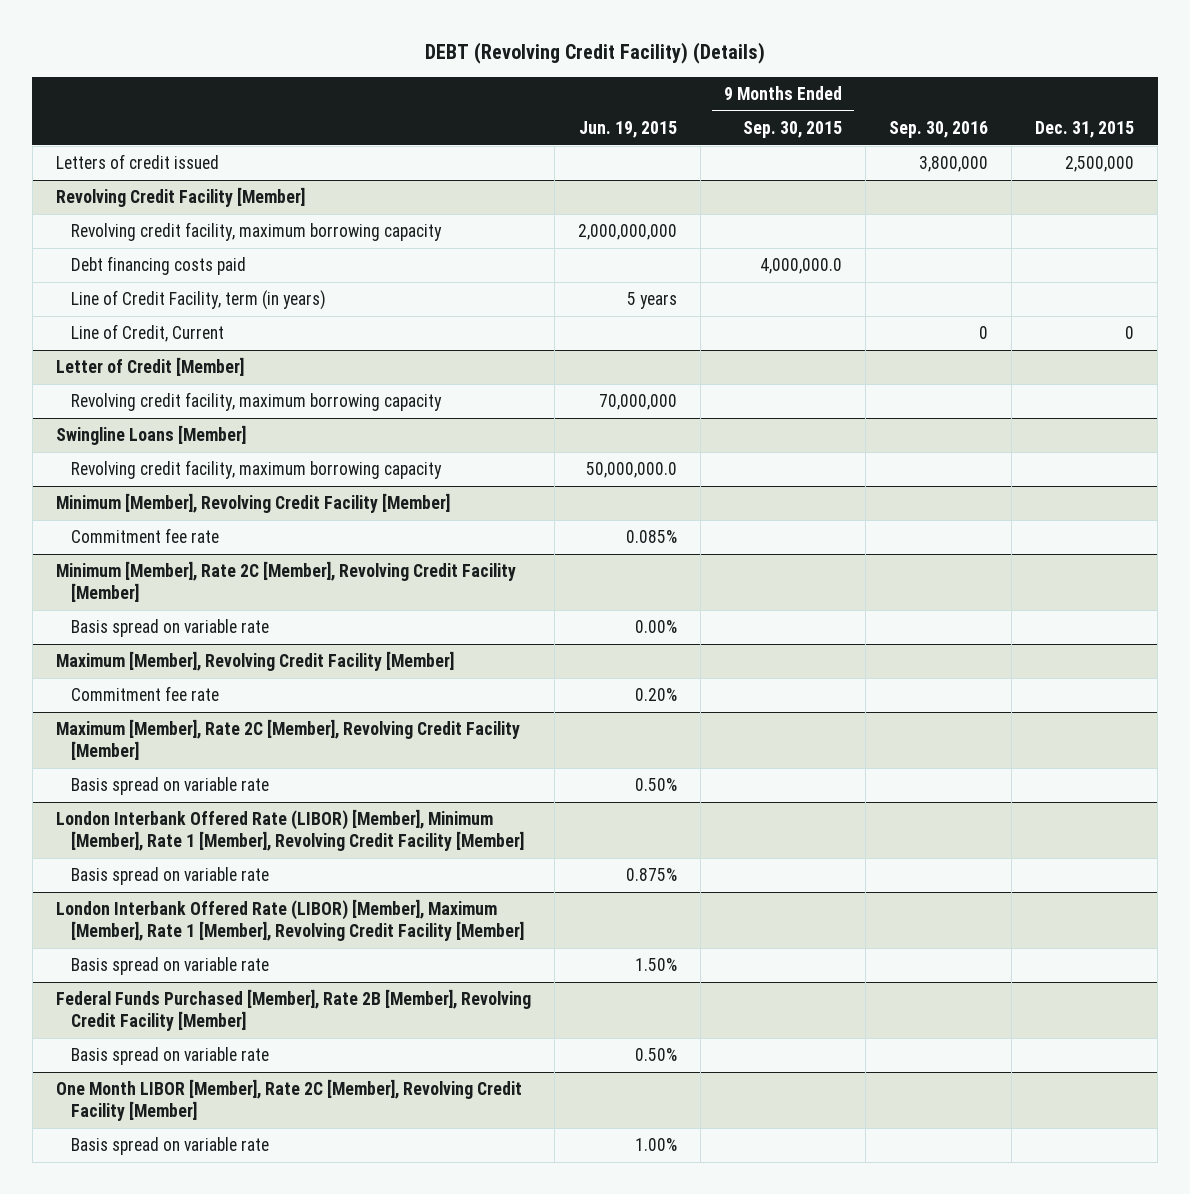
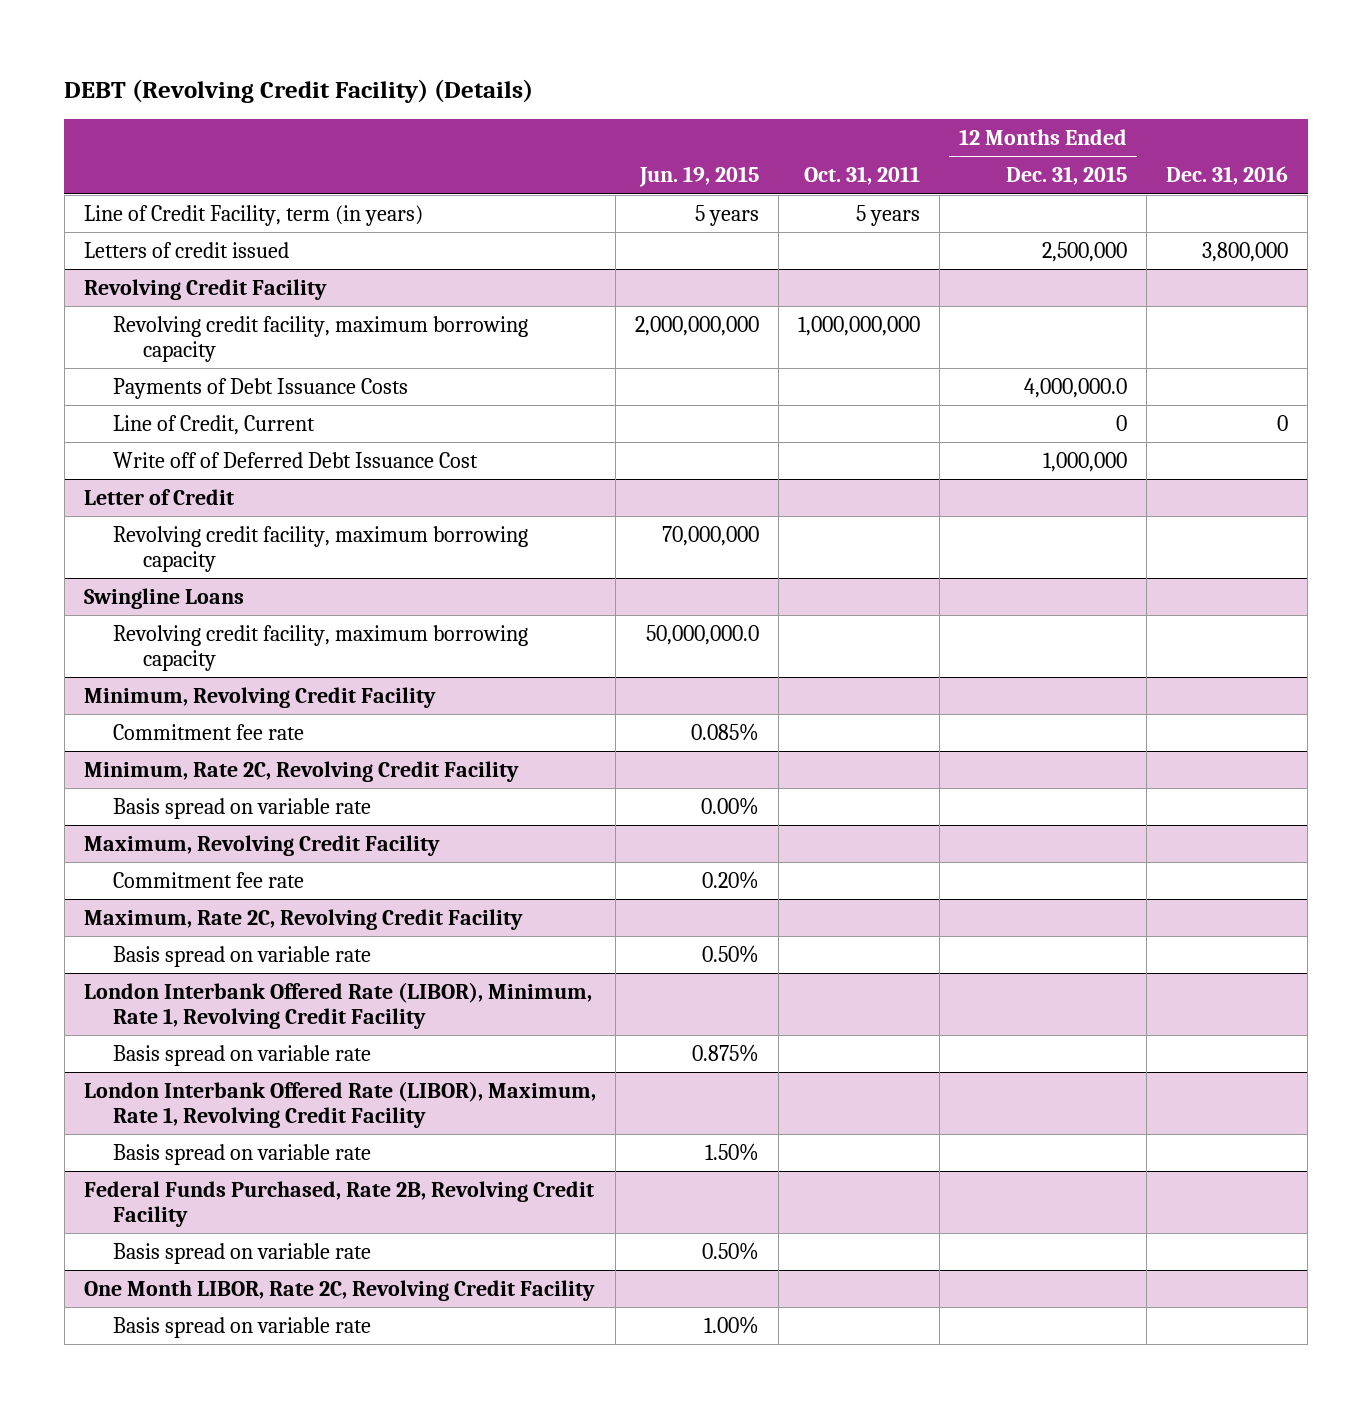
- | Jun. 19, 2015 | 9 Months Ended Sep. 30, 2015 | Sep. 30, 2016 | Dec. 31, 2015
+ | Jun. 19, 2015 | Oct. 31, 2011 | 12 Months Ended Dec. 31, 2015 | Dec. 31, 2016
+ Line of Credit Facility, term (in years) | 5 years | 5 years | |
- Revolving Credit Facility [Member]
+ Revolving Credit Facility
- Debt financing costs paid | | 4,000,000.0 | |
- Line of Credit Facility, term (in years) | 5 years | | |
+ Payments of Debt Issuance Costs | | | 4,000,000.0 |
- Letter of Credit [Member]
+ Write off of Deferred Debt Issuance Cost | | | 1,000,000 |
+ Letter of Credit
- Swingline Loans [Member]
+ Swingline Loans
- Minimum [Member], Revolving Credit Facility [Member]
+ Minimum, Revolving Credit Facility
- Minimum [Member], Rate 2C [Member], Revolving Credit Facility [Member]
+ Minimum, Rate 2C, Revolving Credit Facility
- Maximum [Member], Revolving Credit Facility [Member]
+ Maximum, Revolving Credit Facility
- Maximum [Member], Rate 2C [Member], Revolving Credit Facility [Member]
+ Maximum, Rate 2C, Revolving Credit Facility
- London Interbank Offered Rate (LIBOR) [Member], Minimum [Member], Rate 1 [Member], Revolving Credit Facility [Member]
+ London Interbank Offered Rate (LIBOR), Minimum, Rate 1, Revolving Credit Facility
- London Interbank Offered Rate (LIBOR) [Member], Maximum [Member], Rate 1 [Member], Revolving Credit Facility [Member]
+ London Interbank Offered Rate (LIBOR), Maximum, Rate 1, Revolving Credit Facility
- Federal Funds Purchased [Member], Rate 2B [Member], Revolving Credit Facility [Member]
+ Federal Funds Purchased, Rate 2B, Revolving Credit Facility
- One Month LIBOR [Member], Rate 2C [Member], Revolving Credit Facility [Member]
+ One Month LIBOR, Rate 2C, Revolving Credit Facility

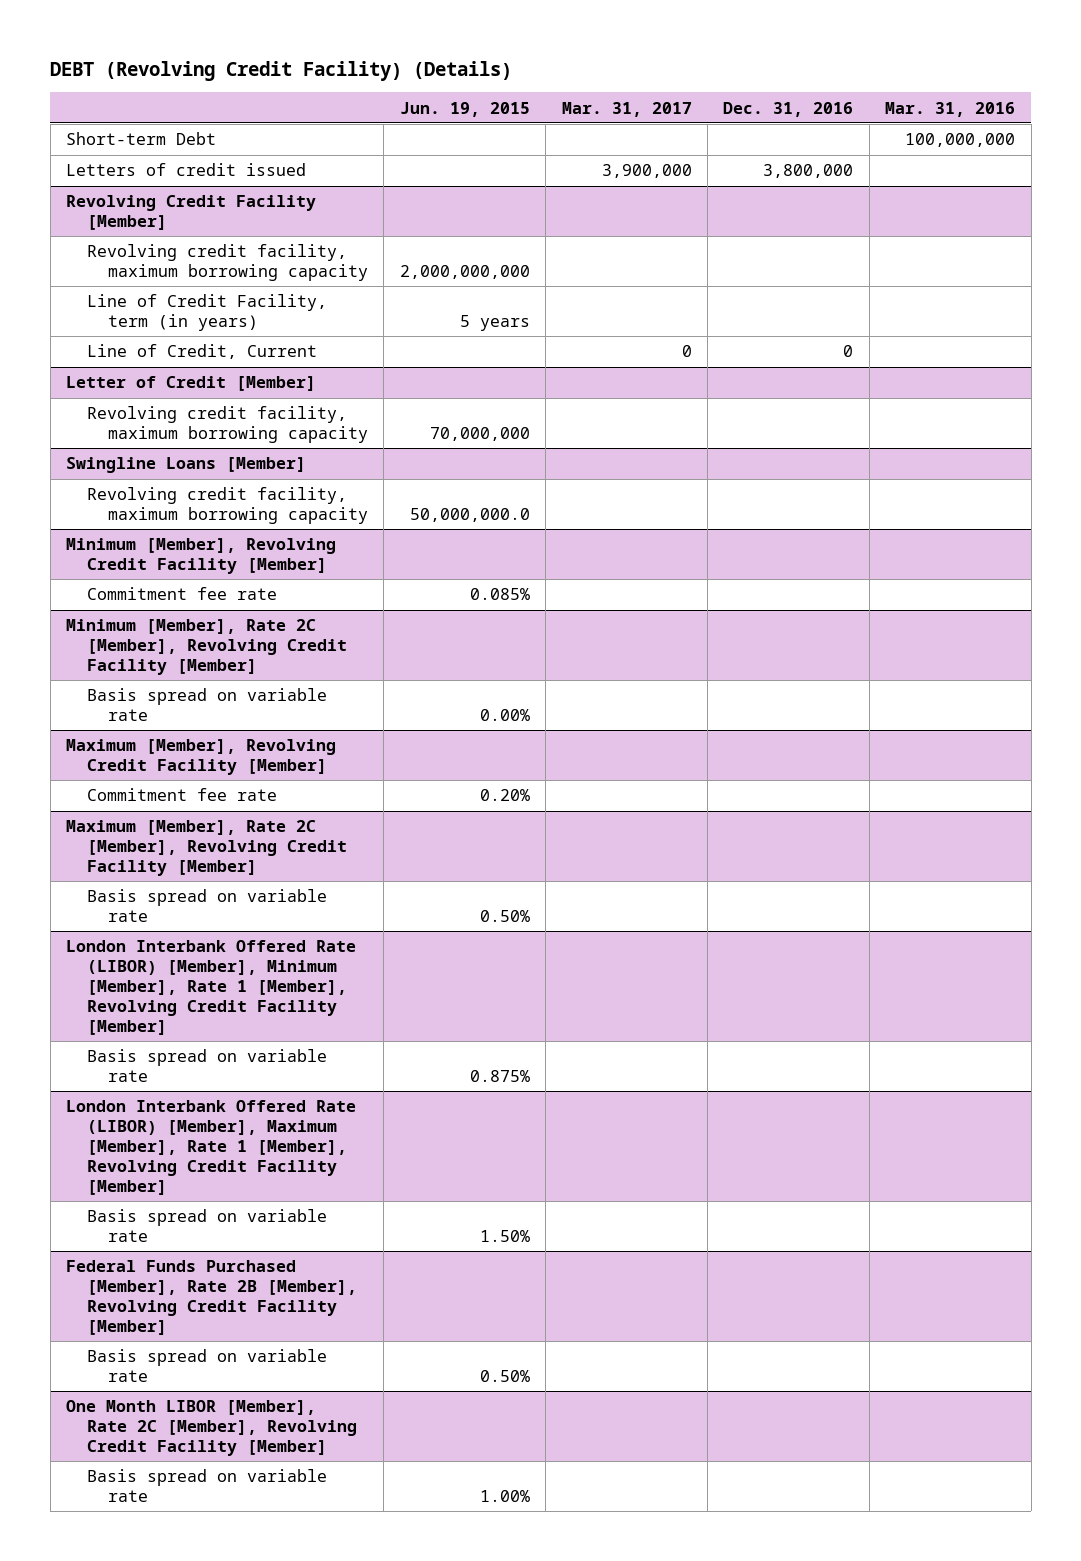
- | Jun. 19, 2015 | Oct. 31, 2011 | 12 Months Ended Dec. 31, 2015 | Dec. 31, 2016
+ | Jun. 19, 2015 | Mar. 31, 2017 | Dec. 31, 2016 | Mar. 31, 2016
- Line of Credit Facility, term (in years) | 5 years | 5 years | |
+ Short-term Debt | | | | 100,000,000
- Revolving Credit Facility
+ Revolving Credit Facility [Member]
- Payments of Debt Issuance Costs | | | 4,000,000.0 |
+ Line of Credit Facility, term (in years) | 5 years | | |
- Write off of Deferred Debt Issuance Cost | | | 1,000,000 |
- Letter of Credit
+ Letter of Credit [Member]
- Swingline Loans
+ Swingline Loans [Member]
- Minimum, Revolving Credit Facility
+ Minimum [Member], Revolving Credit Facility [Member]
- Minimum, Rate 2C, Revolving Credit Facility
+ Minimum [Member], Rate 2C [Member], Revolving Credit Facility [Member]
- Maximum, Revolving Credit Facility
+ Maximum [Member], Revolving Credit Facility [Member]
- Maximum, Rate 2C, Revolving Credit Facility
+ Maximum [Member], Rate 2C [Member], Revolving Credit Facility [Member]
- London Interbank Offered Rate (LIBOR), Minimum, Rate 1, Revolving Credit Facility
+ London Interbank Offered Rate (LIBOR) [Member], Minimum [Member], Rate 1 [Member], Revolving Credit Facility [Member]
- London Interbank Offered Rate (LIBOR), Maximum, Rate 1, Revolving Credit Facility
+ London Interbank Offered Rate (LIBOR) [Member], Maximum [Member], Rate 1 [Member], Revolving Credit Facility [Member]
- Federal Funds Purchased, Rate 2B, Revolving Credit Facility
+ Federal Funds Purchased [Member], Rate 2B [Member], Revolving Credit Facility [Member]
- One Month LIBOR, Rate 2C, Revolving Credit Facility
+ One Month LIBOR [Member], Rate 2C [Member], Revolving Credit Facility [Member]

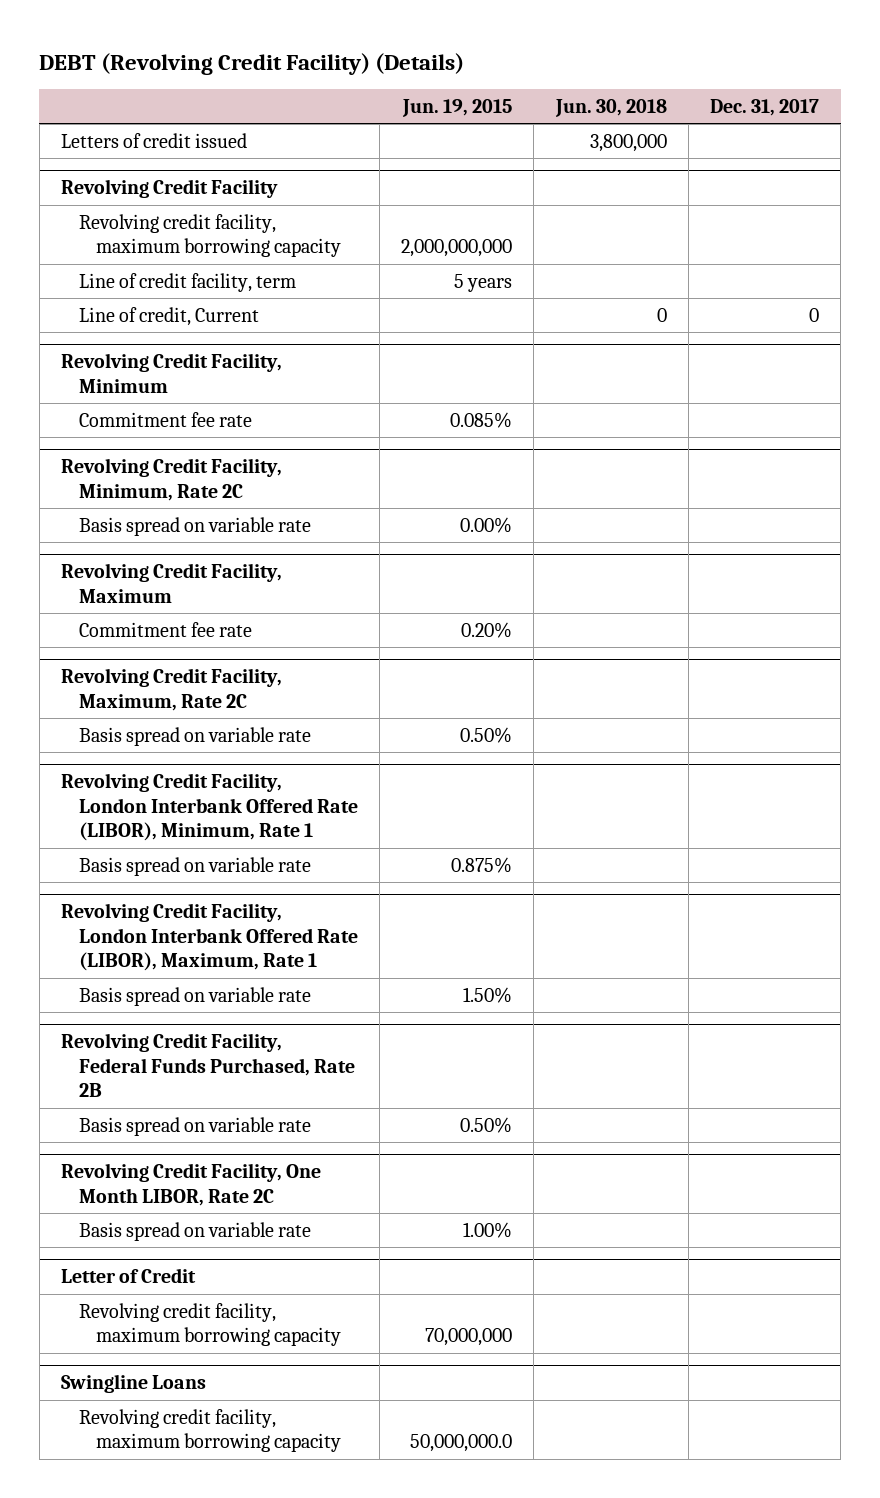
- | Jun. 19, 2015 | Mar. 31, 2017 | Dec. 31, 2016 | Mar. 31, 2016
+ | Jun. 19, 2015 | Jun. 30, 2018 | Dec. 31, 2017
- Short-term Debt | | | | 100,000,000
- Revolving Credit Facility [Member]
+ Revolving Credit Facility
- Line of Credit Facility, term (in years) | 5 years | | |
- Line of Credit, Current | | 0 | 0 |
- Letter of Credit [Member]
- Revolving credit facility, maximum borrowing capacity | 70,000,000 | | |
- Swingline Loans [Member]
- Revolving credit facility, maximum borrowing capacity | 50,000,000.0 | | |
- Minimum [Member], Revolving Credit Facility [Member]
+ Line of credit facility, term | 5 years | |
+ Line of credit, Current | | 0 | 0
+ Revolving Credit Facility, Minimum
- Minimum [Member], Rate 2C [Member], Revolving Credit Facility [Member]
+ Revolving Credit Facility, Minimum, Rate 2C
- Maximum [Member], Revolving Credit Facility [Member]
+ Revolving Credit Facility, Maximum
- Maximum [Member], Rate 2C [Member], Revolving Credit Facility [Member]
+ Revolving Credit Facility, Maximum, Rate 2C
- London Interbank Offered Rate (LIBOR) [Member], Minimum [Member], Rate 1 [Member], Revolving Credit Facility [Member]
+ Revolving Credit Facility, London Interbank Offered Rate (LIBOR), Minimum, Rate 1
- London Interbank Offered Rate (LIBOR) [Member], Maximum [Member], Rate 1 [Member], Revolving Credit Facility [Member]
+ Revolving Credit Facility, London Interbank Offered Rate (LIBOR), Maximum, Rate 1
- Federal Funds Purchased [Member], Rate 2B [Member], Revolving Credit Facility [Member]
+ Revolving Credit Facility, Federal Funds Purchased, Rate 2B
- One Month LIBOR [Member], Rate 2C [Member], Revolving Credit Facility [Member]
+ Revolving Credit Facility, One Month LIBOR, Rate 2C
+ Letter of Credit
+ Revolving credit facility, maximum borrowing capacity | 70,000,000 | |
+ Swingline Loans
+ Revolving credit facility, maximum borrowing capacity | 50,000,000.0 | |

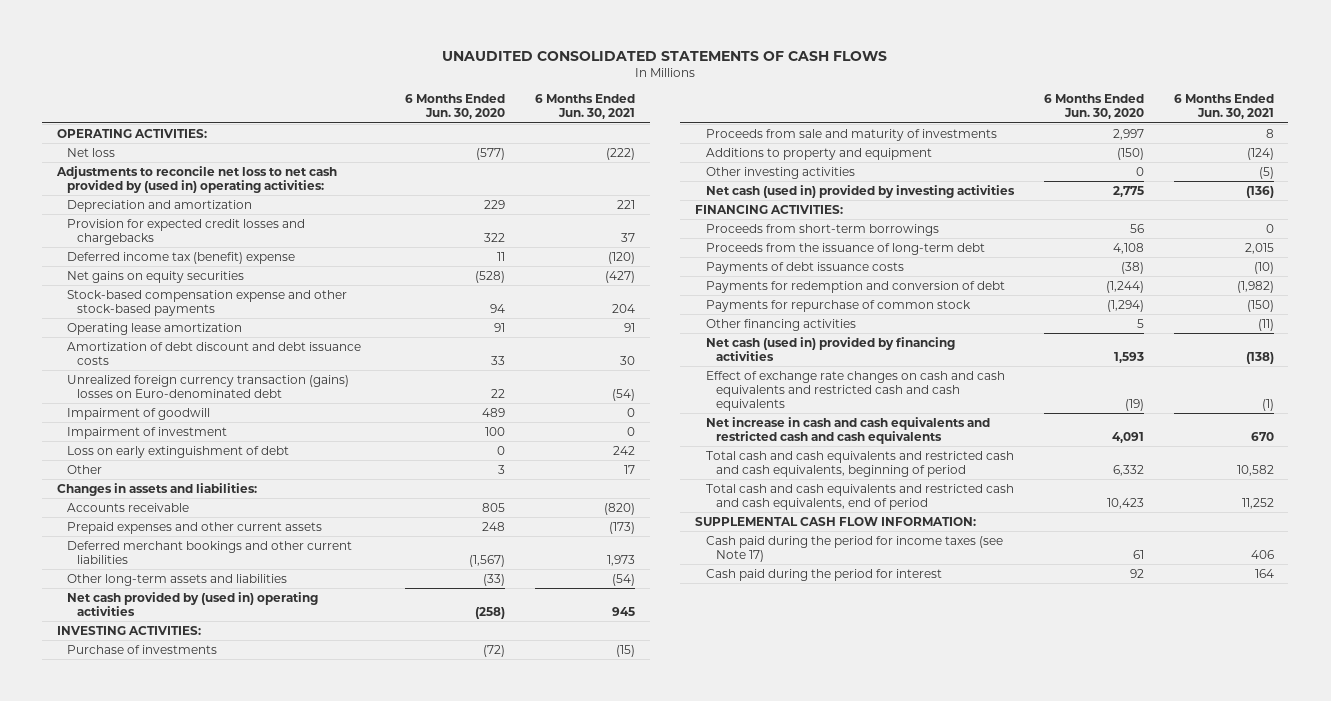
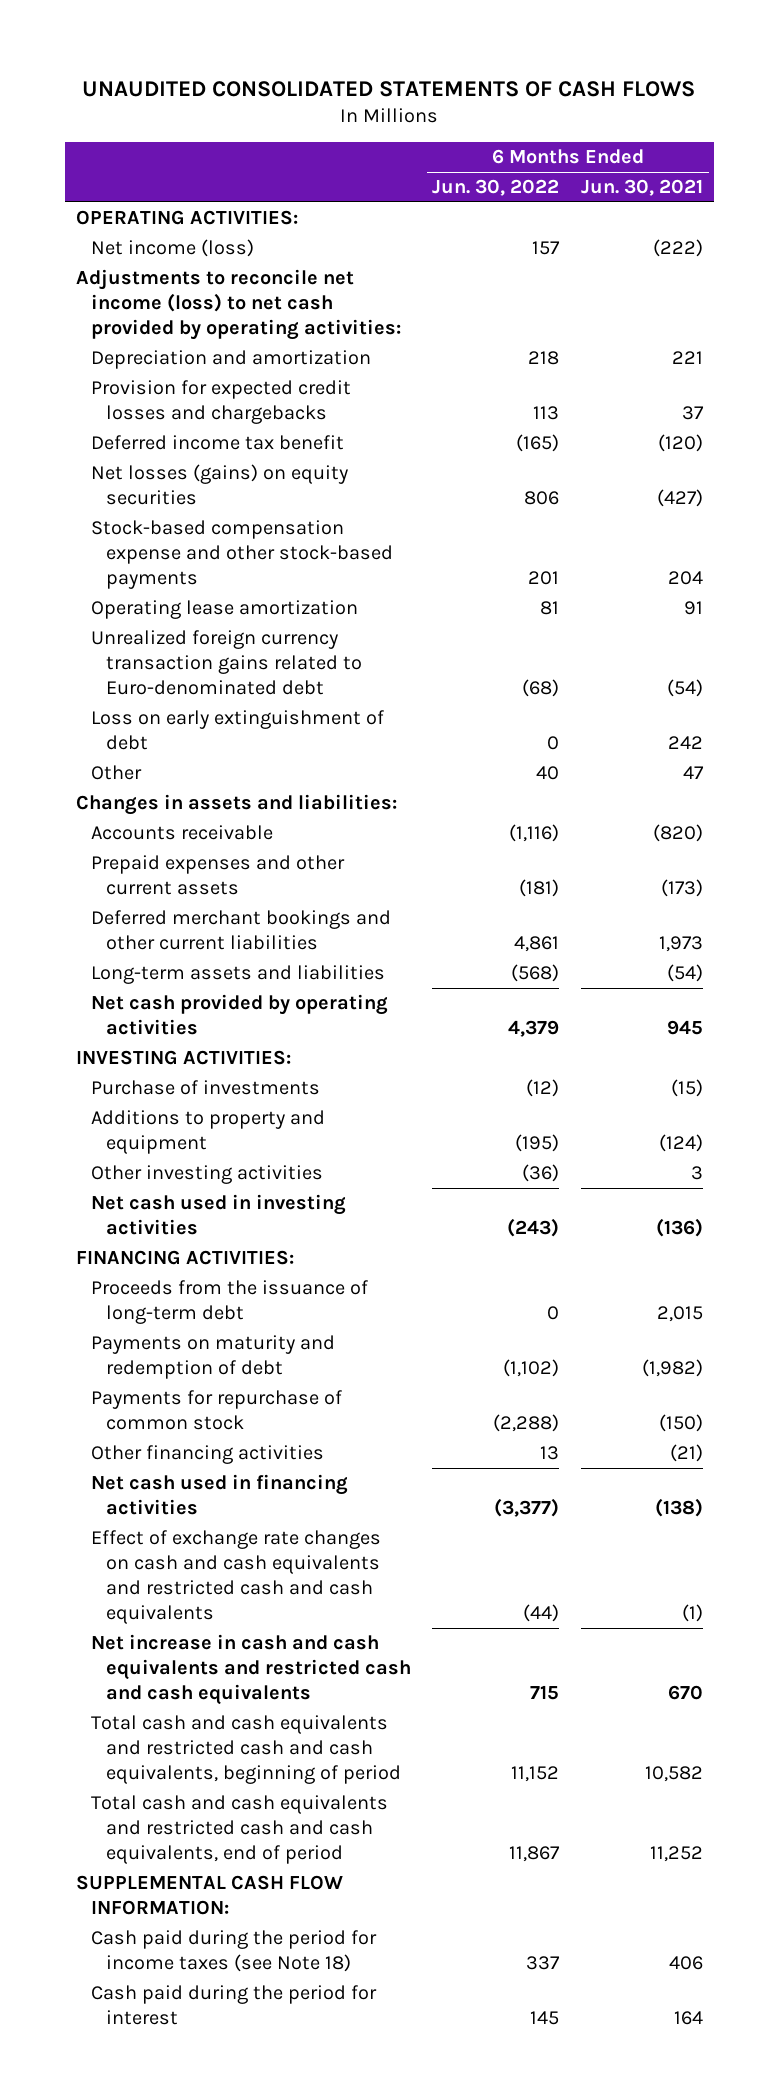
- | 6 Months Ended Jun. 30, 2020 | 6 Months Ended Jun. 30, 2021
+ | 6 Months Ended Jun. 30, 2022 | 6 Months Ended Jun. 30, 2021
- Net loss | (577) | (222)
- Adjustments to reconcile net loss to net cash provided by (used in) operating activities:
+ Net income (loss) | 157 | (222)
+ Adjustments to reconcile net income (loss) to net cash provided by operating activities:
- Deferred income tax (benefit) expense | 11 | (120)
- Net gains on equity securities | (528) | (427)
+ Deferred income tax benefit | (165) | (120)
+ Net losses (gains) on equity securities | 806 | (427)
- Amortization of debt discount and debt issuance costs | 33 | 30
- Unrealized foreign currency transaction (gains) losses on Euro-denominated debt | 22 | (54)
- Impairment of goodwill | 489 | 0
- Impairment of investment | 100 | 0
+ Unrealized foreign currency transaction gains related to Euro-denominated debt | (68) | (54)
- Other | 3 | 17
+ Other | 40 | 47
- Other long-term assets and liabilities | (33) | (54)
- Net cash provided by (used in) operating activities | (258) | 945
+ Long-term assets and liabilities | (568) | (54)
+ Net cash provided by operating activities | 4,379 | 945
- Proceeds from sale and maturity of investments | 2,997 | 8
- Other investing activities | 0 | (5)
- Net cash (used in) provided by investing activities | 2,775 | (136)
+ Other investing activities | (36) | 3
+ Net cash used in investing activities | (243) | (136)
- Proceeds from short-term borrowings | 56 | 0
- Payments of debt issuance costs | (38) | (10)
- Payments for redemption and conversion of debt | (1,244) | (1,982)
+ Payments on maturity and redemption of debt | (1,102) | (1,982)
- Other financing activities | 5 | (11)
- Net cash (used in) provided by financing activities | 1,593 | (138)
+ Other financing activities | 13 | (21)
+ Net cash used in financing activities | (3,377) | (138)
- Cash paid during the period for income taxes (see Note 17) | 61 | 406
+ Cash paid during the period for income taxes (see Note 18) | 337 | 406

